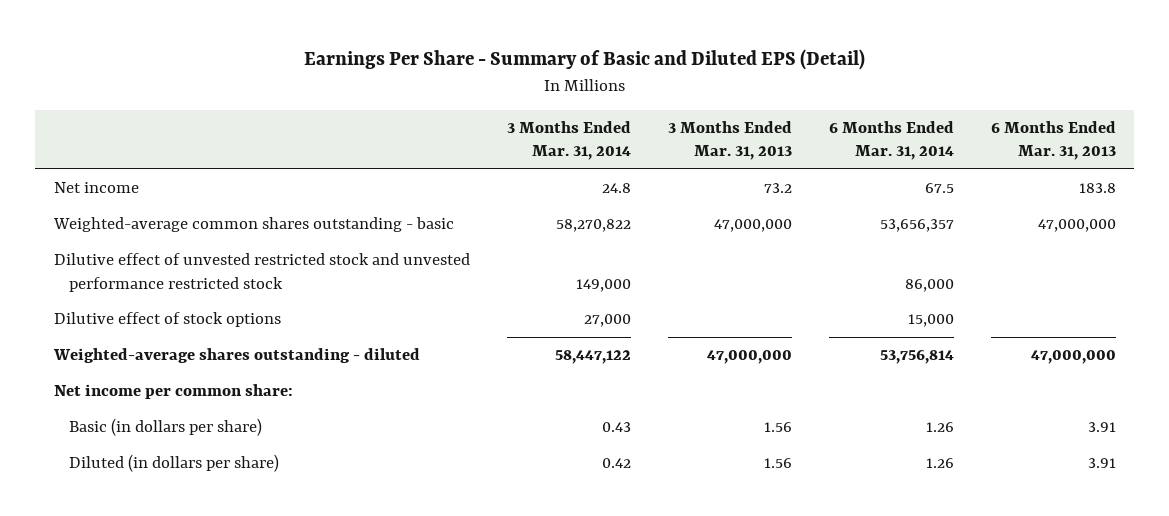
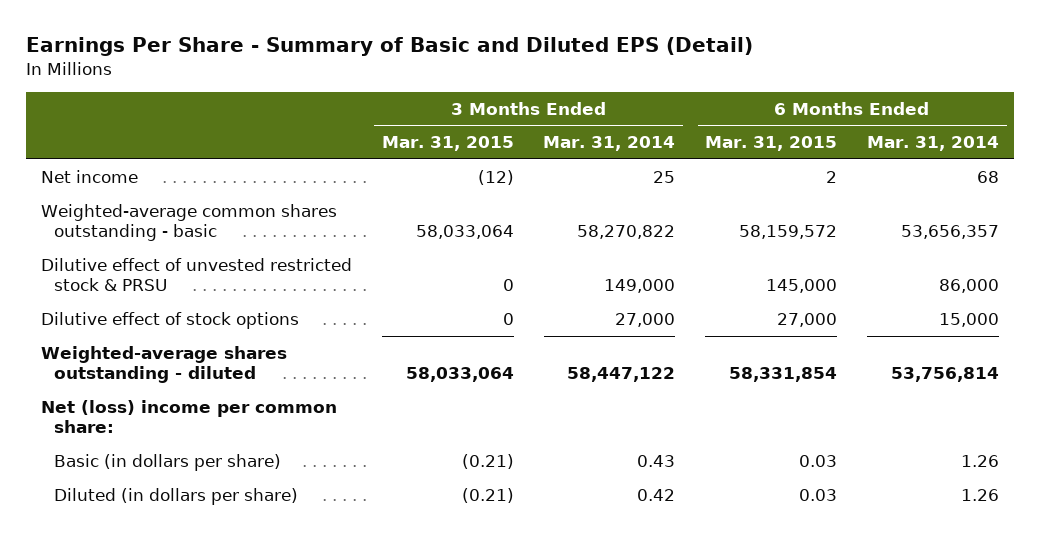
- | 3 Months Ended Mar. 31, 2014 | 3 Months Ended Mar. 31, 2013 | 6 Months Ended Mar. 31, 2014 | 6 Months Ended Mar. 31, 2013
+ | 3 Months Ended Mar. 31, 2015 | 3 Months Ended Mar. 31, 2014 | 6 Months Ended Mar. 31, 2015 | 6 Months Ended Mar. 31, 2014
- Net income | 24.8 | 73.2 | 67.5 | 183.8
+ Net income | (12) | 25 | 2 | 68
- Dilutive effect of unvested restricted stock and unvested performance restricted stock | 149,000 | | 86,000 |
+ Dilutive effect of unvested restricted stock & PRSU | 0 | 149,000 | 145,000 | 86,000
- Net income per common share:
+ Net (loss) income per common share:

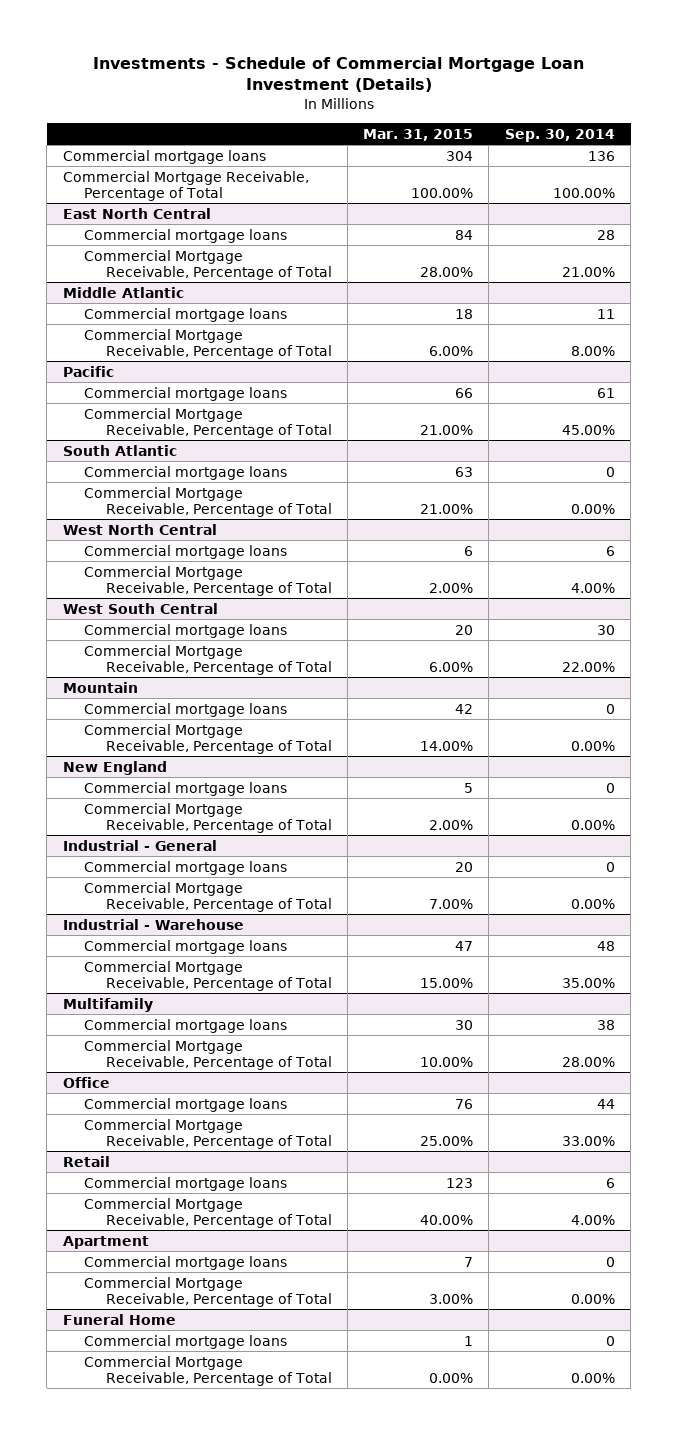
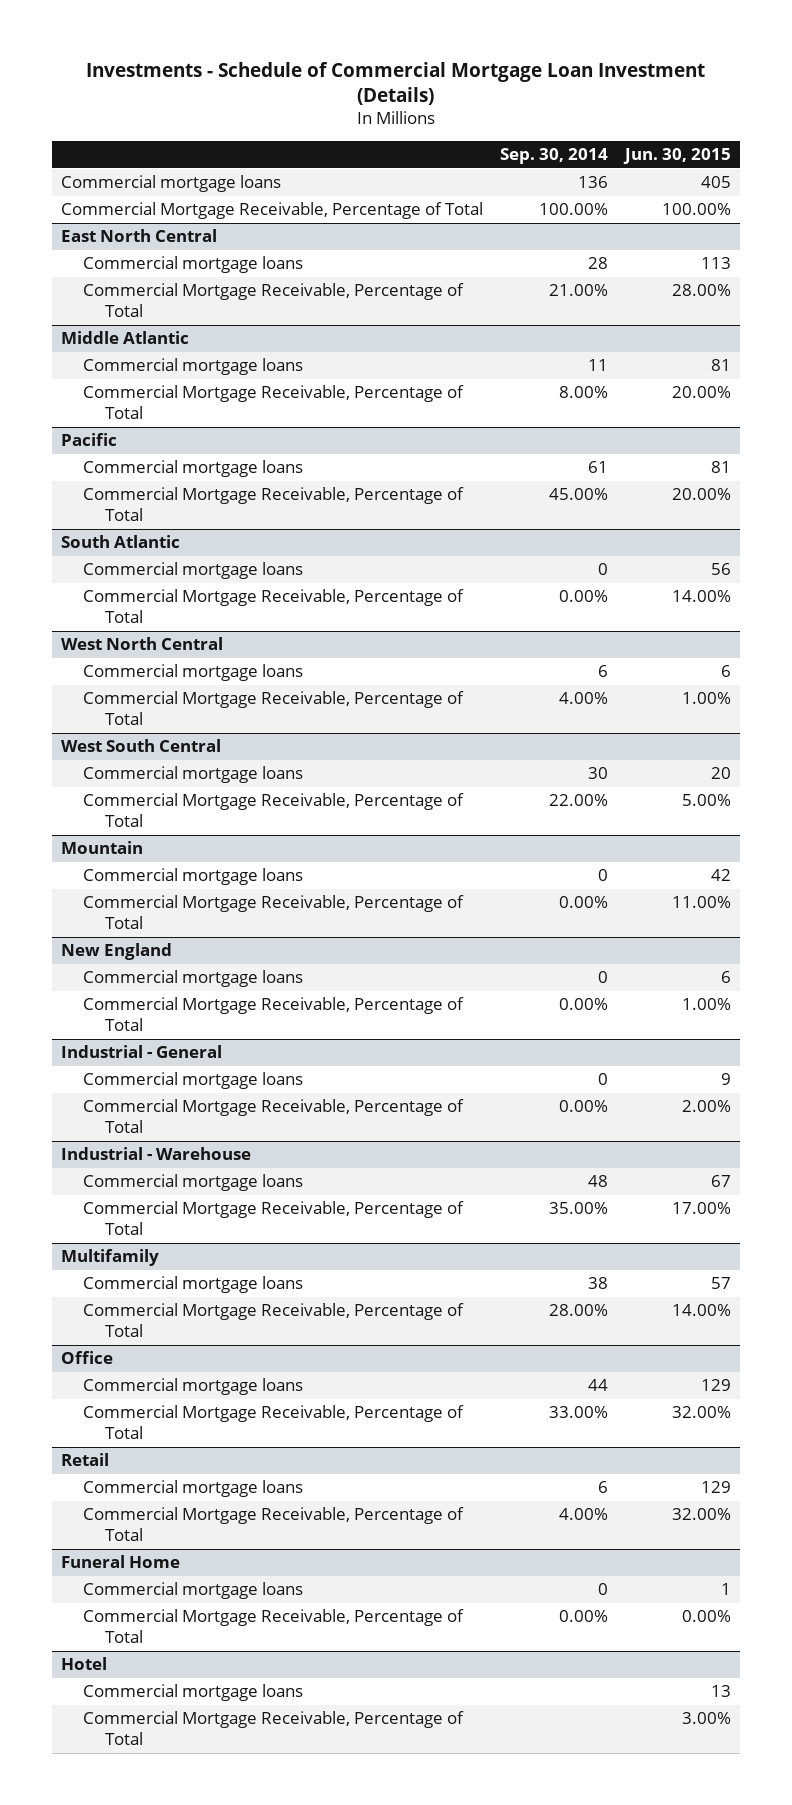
- | Mar. 31, 2015 | Sep. 30, 2014
+ | Sep. 30, 2014 | Jun. 30, 2015
- Apartment
- Commercial mortgage loans | 7 | 0
- Commercial Mortgage Receivable, Percentage of Total | 3.00% | 0.00%
+ Hotel
+ Commercial mortgage loans | | 13
+ Commercial Mortgage Receivable, Percentage of Total | | 3.00%

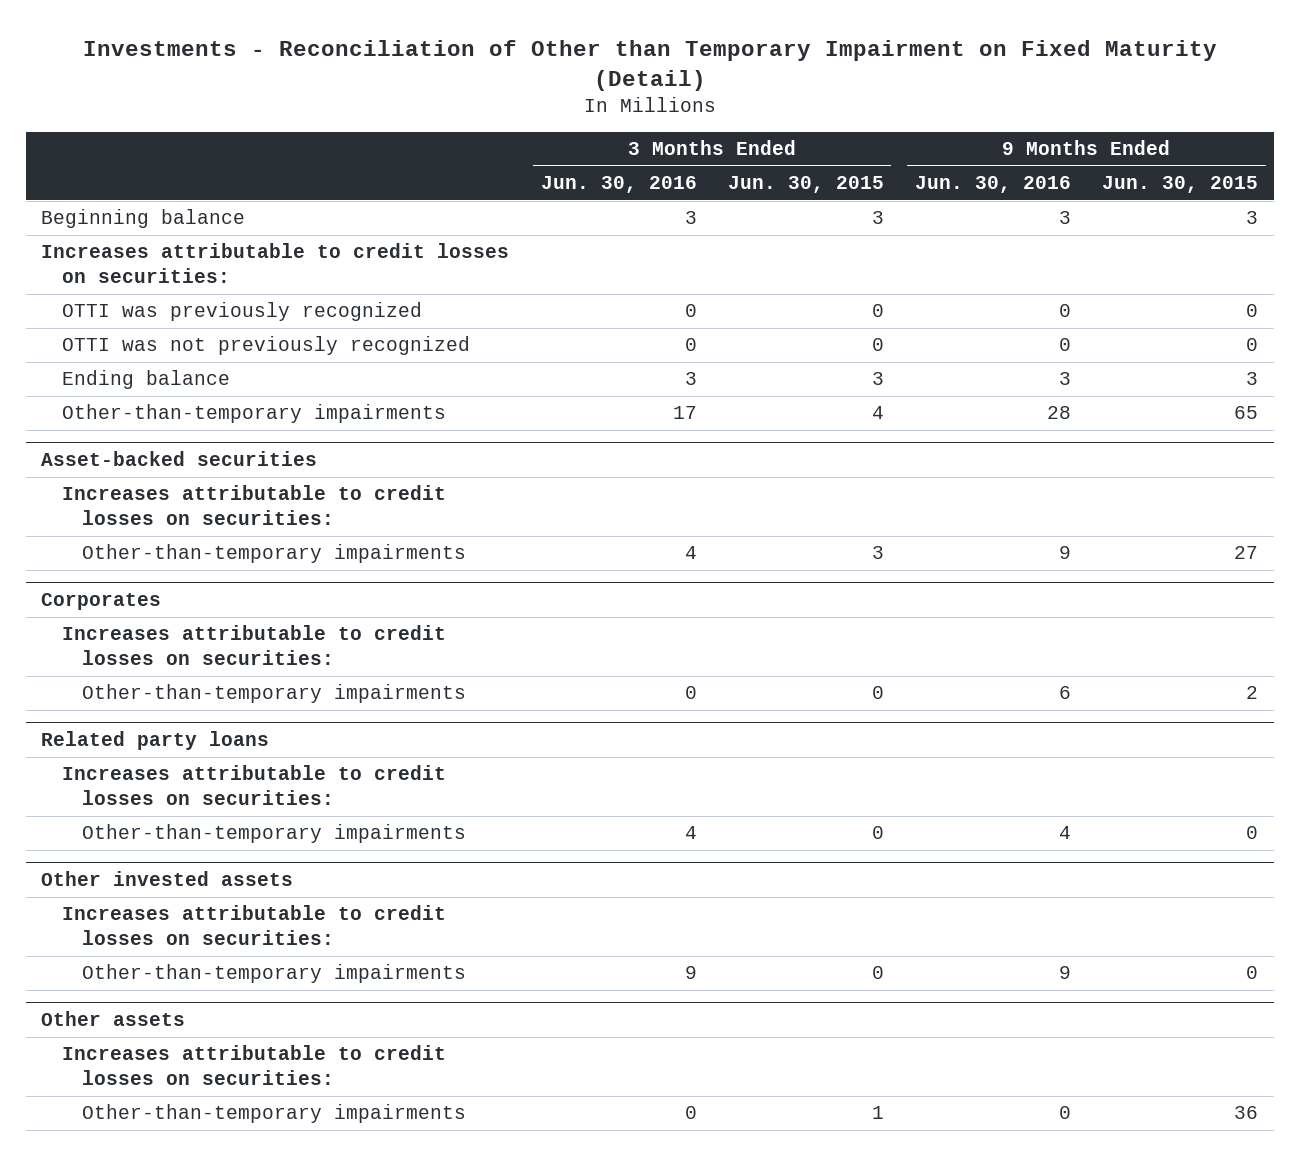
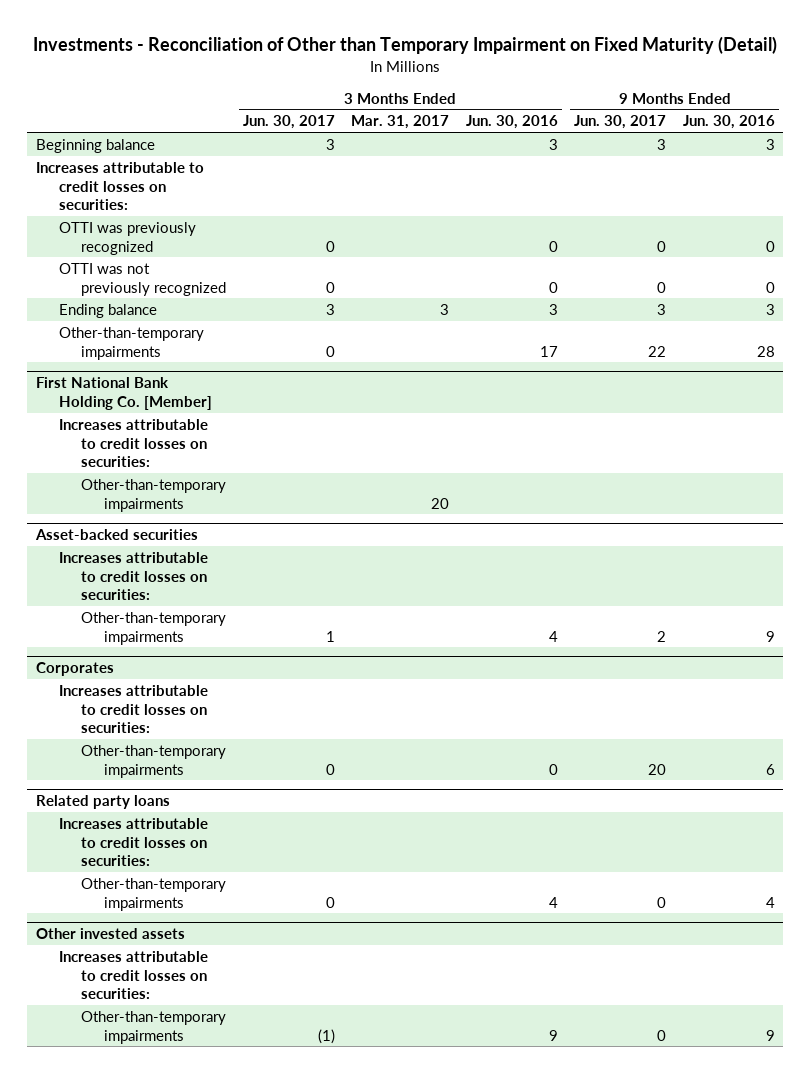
- | 3 Months Ended Jun. 30, 2016 | 3 Months Ended Jun. 30, 2015 | 9 Months Ended Jun. 30, 2016 | 9 Months Ended Jun. 30, 2015
+ | 3 Months Ended Jun. 30, 2017 | 3 Months Ended Mar. 31, 2017 | 3 Months Ended Jun. 30, 2016 | 9 Months Ended Jun. 30, 2017 | 9 Months Ended Jun. 30, 2016
+ First National Bank Holding Co. [Member]
+ Increases attributable to credit losses on securities:
+ Other-than-temporary impairments | | 20 | | |
- Other assets
- Increases attributable to credit losses on securities:
- Other-than-temporary impairments | 0 | 1 | 0 | 36

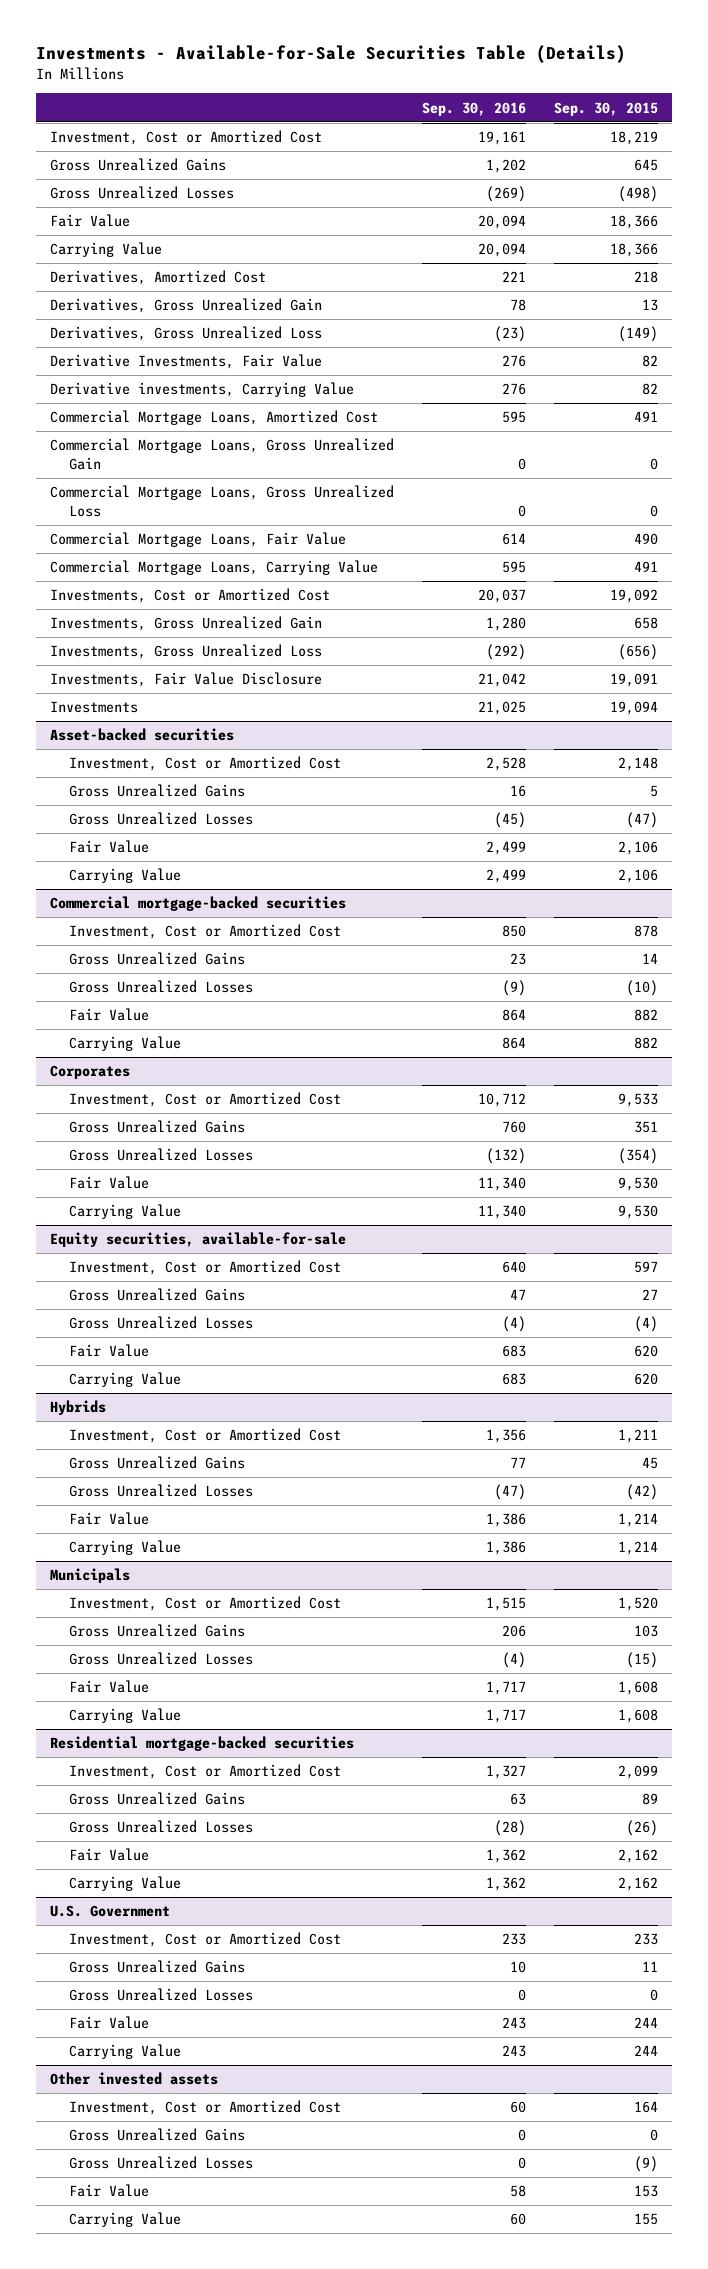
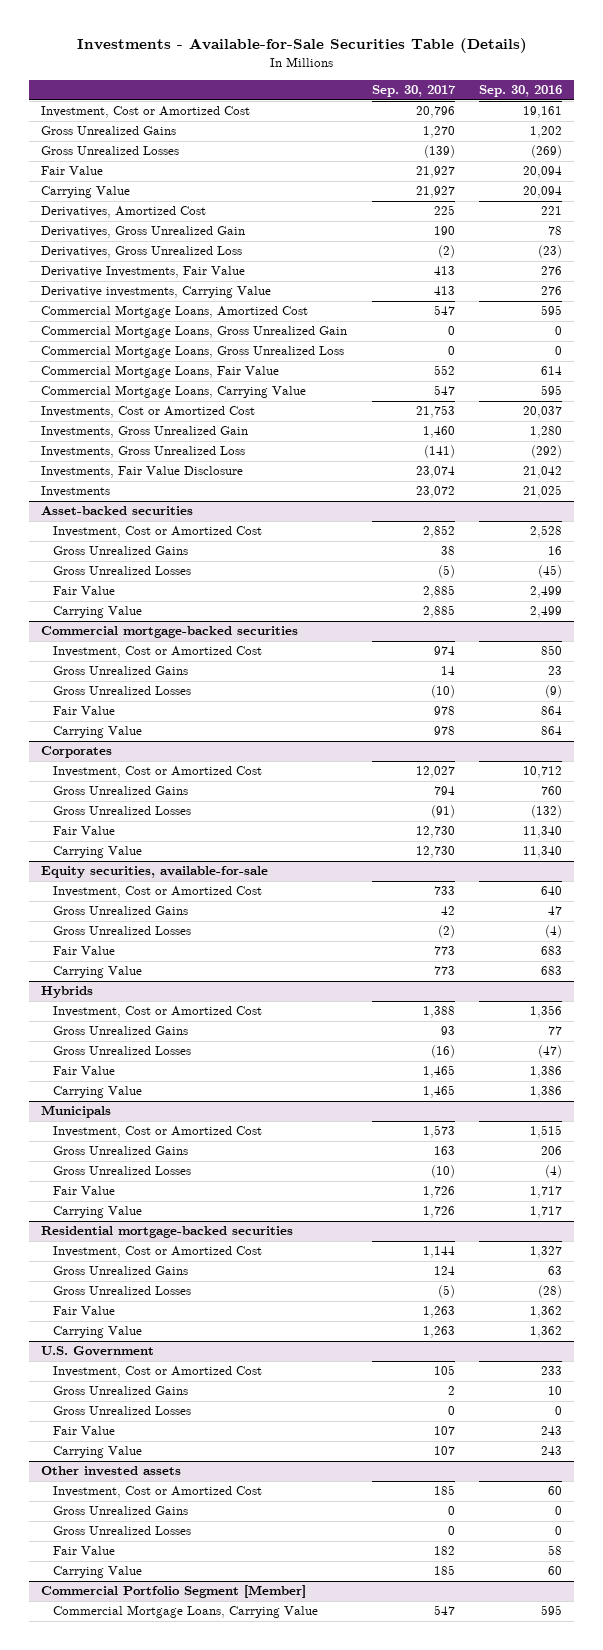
- | Sep. 30, 2016 | Sep. 30, 2015
+ | Sep. 30, 2017 | Sep. 30, 2016
+ Commercial Portfolio Segment [Member]
+ Commercial Mortgage Loans, Carrying Value | 547 | 595

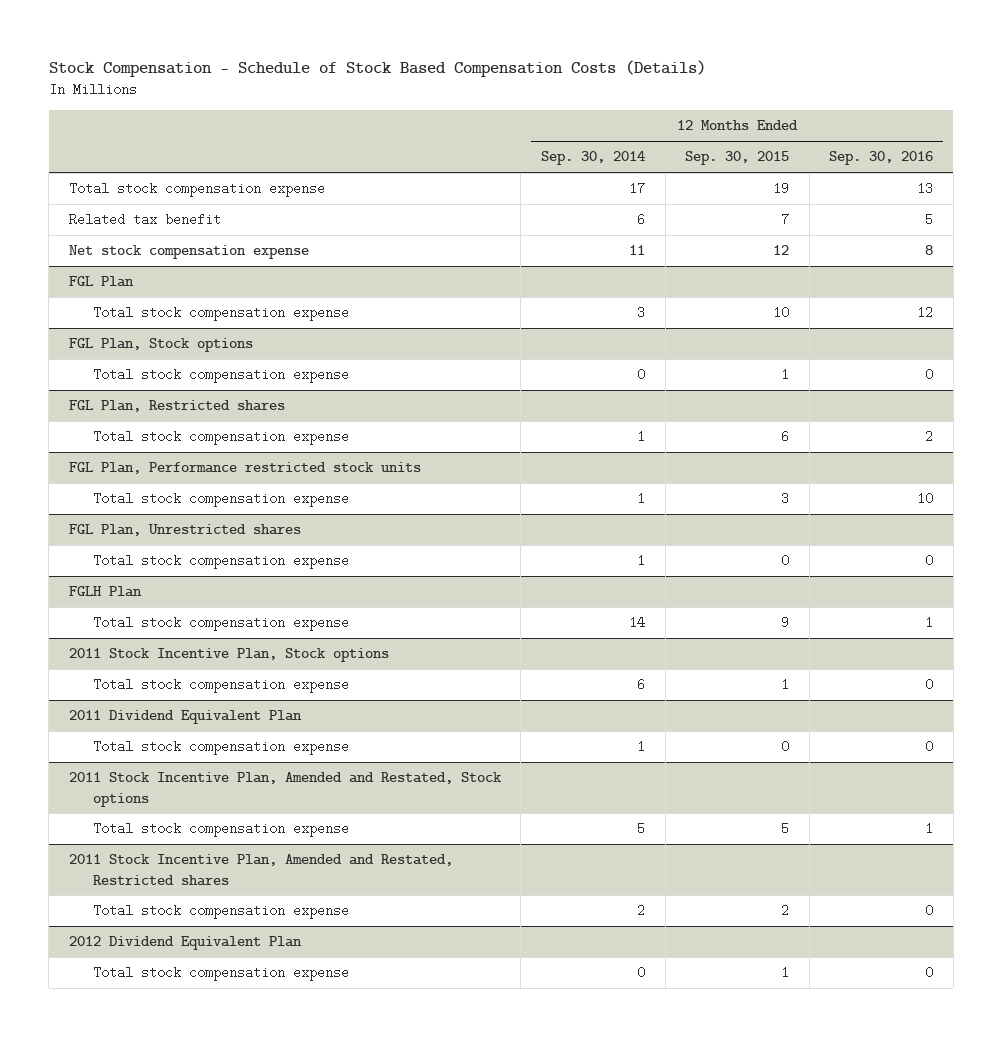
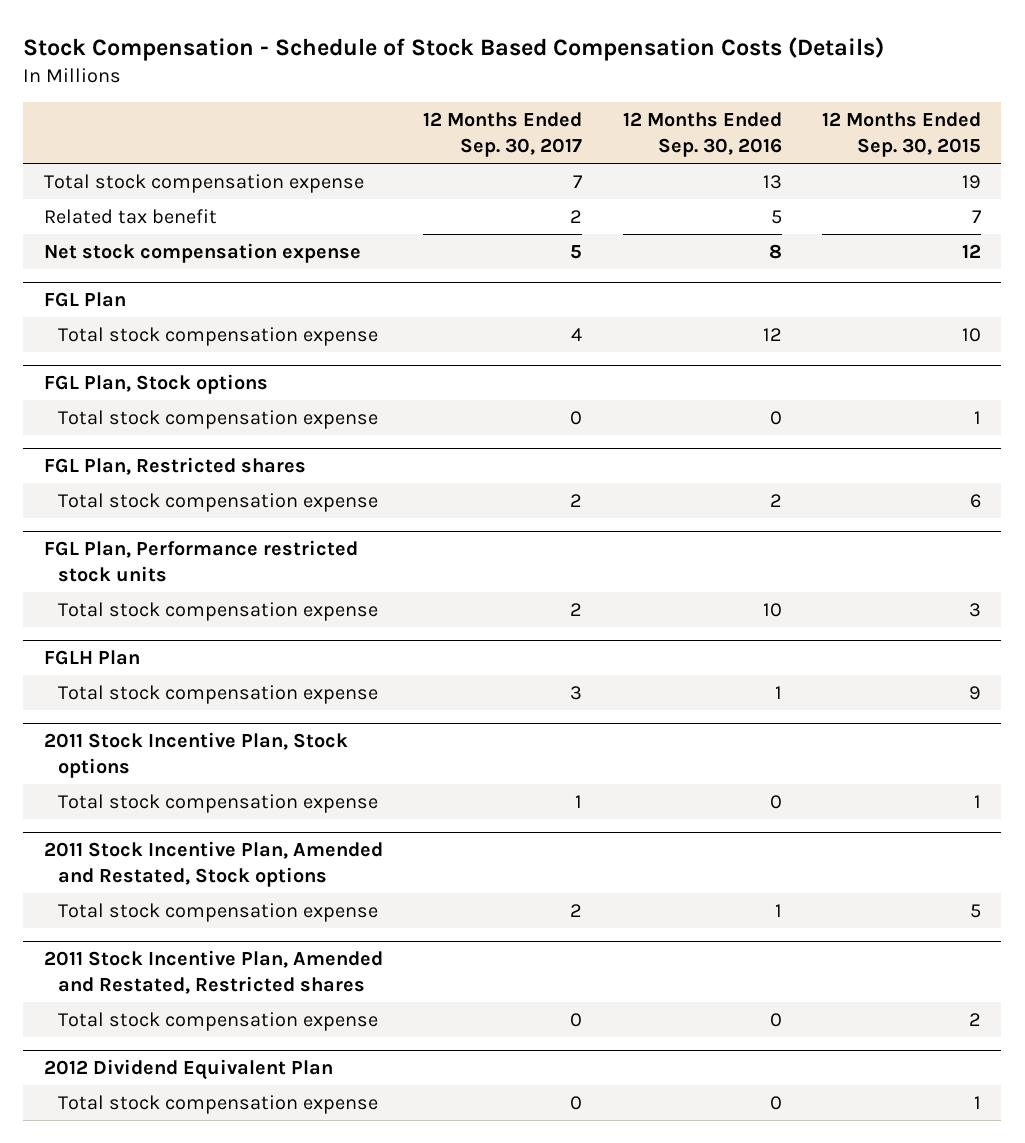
- | 12 Months Ended Sep. 30, 2014 | 12 Months Ended Sep. 30, 2015 | 12 Months Ended Sep. 30, 2016
+ | 12 Months Ended Sep. 30, 2017 | 12 Months Ended Sep. 30, 2016 | 12 Months Ended Sep. 30, 2015
- FGL Plan, Unrestricted shares
- Total stock compensation expense | 1 | 0 | 0
- 2011 Dividend Equivalent Plan
- Total stock compensation expense | 1 | 0 | 0

